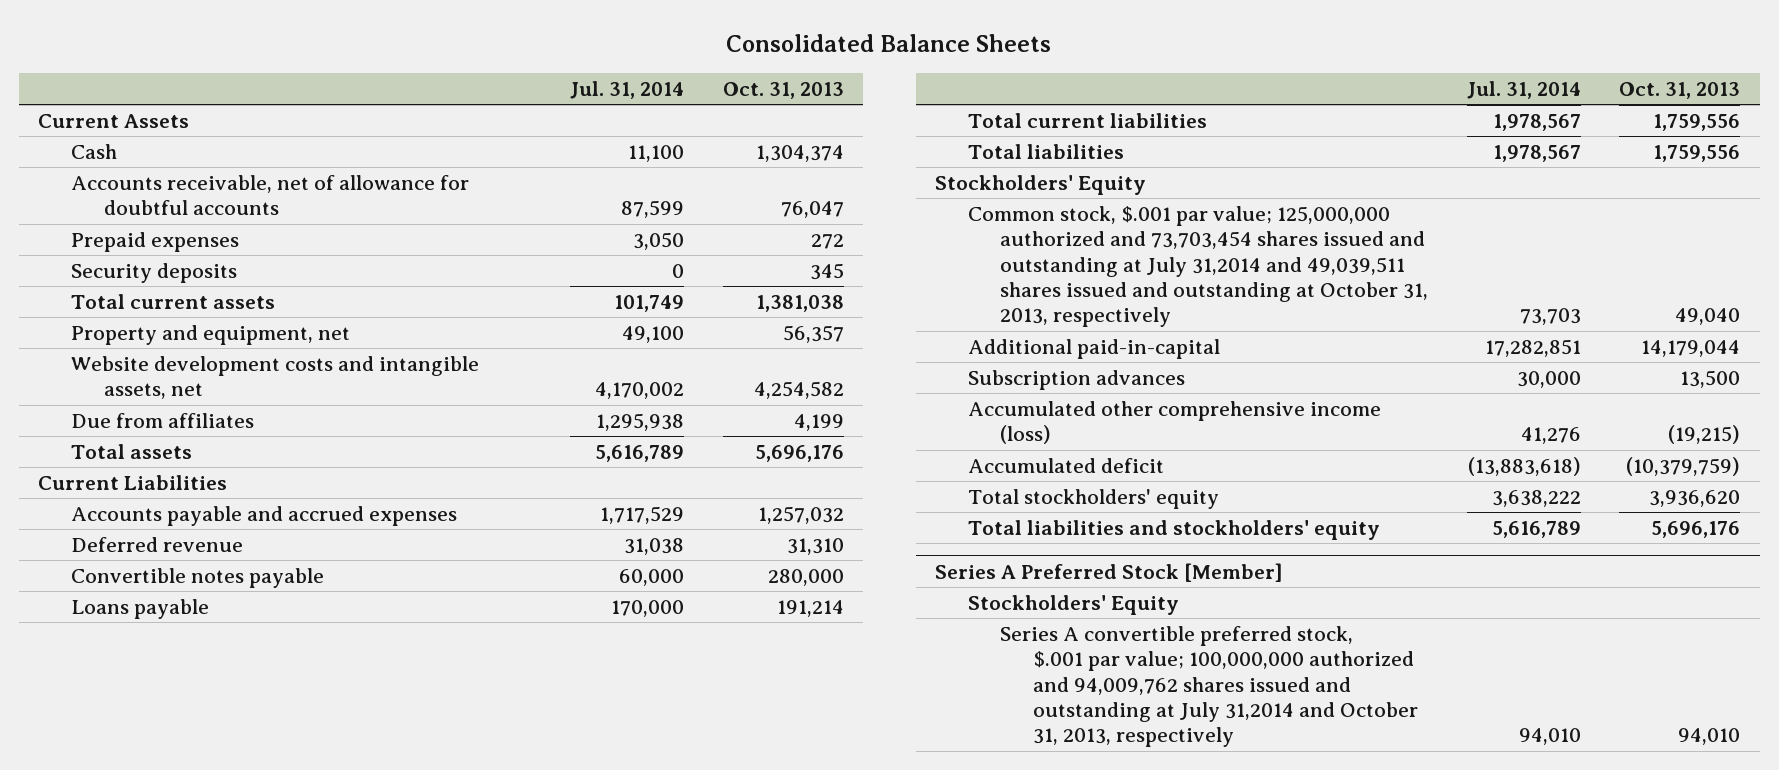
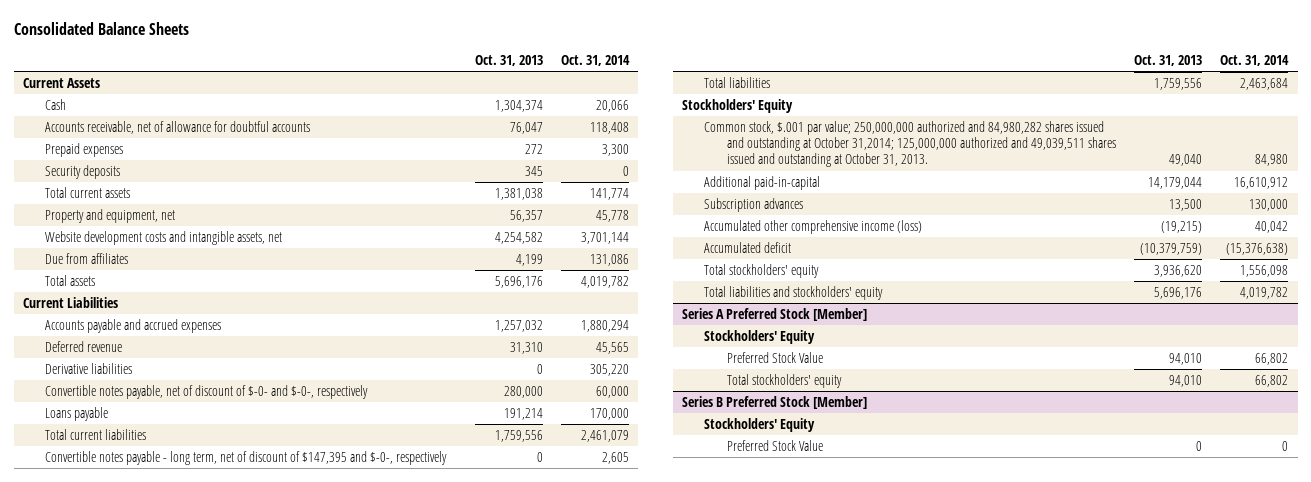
- | Jul. 31, 2014 | Oct. 31, 2013
+ | Oct. 31, 2013 | Oct. 31, 2014
- Convertible notes payable | 60,000 | 280,000
+ Derivative liabilities | 0 | 305,220
+ Convertible notes payable, net of discount of $-0- and $-0-, respectively | 280,000 | 60,000
+ Convertible notes payable - long term, net of discount of $147,395 and $-0-, respectively | 0 | 2,605
- Common stock, $.001 par value; 125,000,000 authorized and 73,703,454 shares issued and outstanding at July 31,2014 and 49,039,511 shares issued and outstanding at October 31, 2013, respectively | 73,703 | 49,040
+ Common stock, $.001 par value; 250,000,000 authorized and 84,980,282 shares issued and outstanding at October 31,2014; 125,000,000 authorized and 49,039,511 shares issued and outstanding at October 31, 2013. | 49,040 | 84,980
@ Series A Preferred Stock [Member]
- Series A convertible preferred stock, $.001 par value; 100,000,000 authorized and 94,009,762 shares issued and outstanding at July 31,2014 and October 31, 2013, respectively | 94,010 | 94,010
+ Preferred Stock Value | 94,010 | 66,802
+ Total stockholders' equity | 94,010 | 66,802
+ Series B Preferred Stock [Member]
+ Stockholders' Equity
+ Preferred Stock Value | 0 | 0

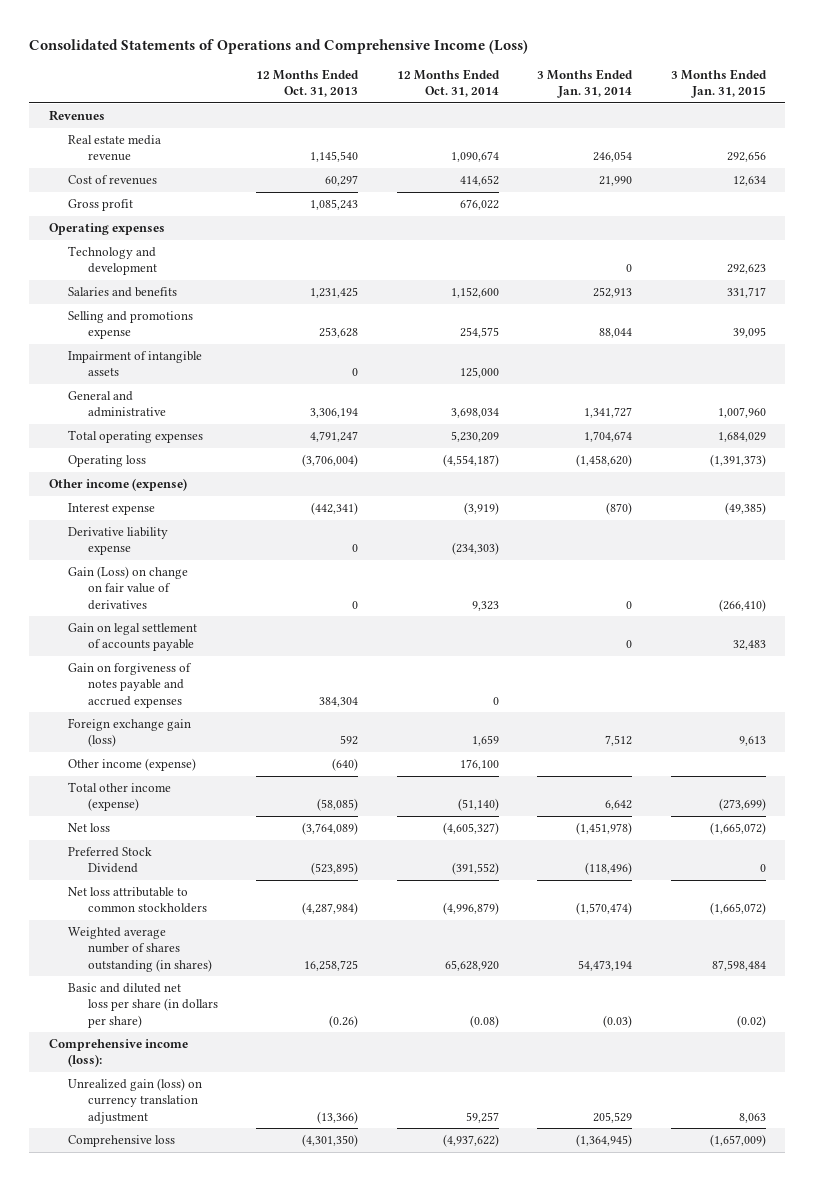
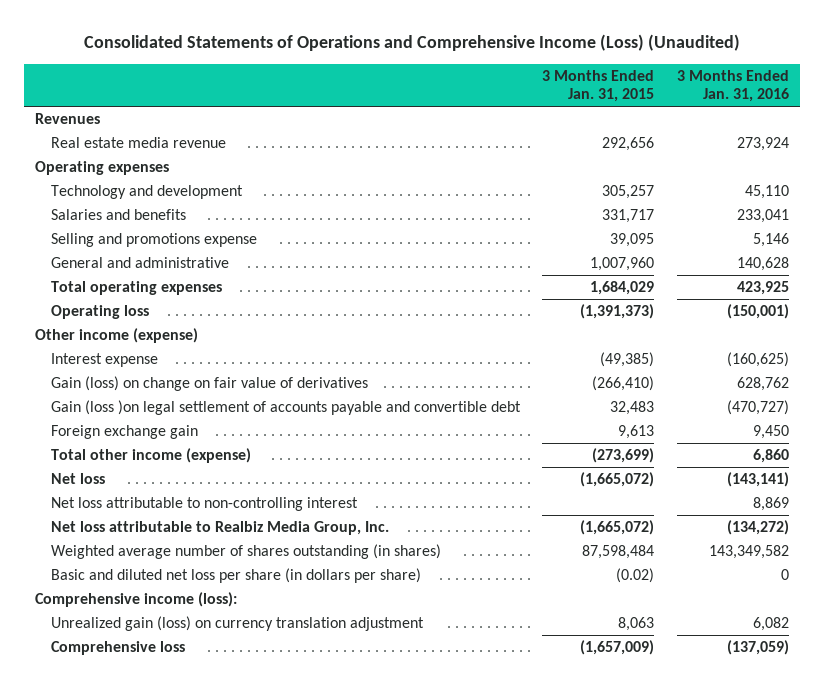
- Consolidated Statements of Operations and Comprehensive Income (Loss)
+ Consolidated Statements of Operations and Comprehensive Income (Loss) (Unaudited)
- | 12 Months Ended Oct. 31, 2013 | 12 Months Ended Oct. 31, 2014 | 3 Months Ended Jan. 31, 2014 | 3 Months Ended Jan. 31, 2015
+ | 3 Months Ended Jan. 31, 2015 | 3 Months Ended Jan. 31, 2016
- Cost of revenues | 60,297 | 414,652 | 21,990 | 12,634
- Gross profit | 1,085,243 | 676,022 | |
- Technology and development | | | 0 | 292,623
+ Technology and development | 305,257 | 45,110
- Impairment of intangible assets | 0 | 125,000 | |
- Derivative liability expense | 0 | (234,303) | |
- Gain (Loss) on change on fair value of derivatives | 0 | 9,323 | 0 | (266,410)
- Gain on legal settlement of accounts payable | | | 0 | 32,483
- Gain on forgiveness of notes payable and accrued expenses | 384,304 | 0 | |
- Foreign exchange gain (loss) | 592 | 1,659 | 7,512 | 9,613
- Other income (expense) | (640) | 176,100 | |
+ Gain (loss) on change on fair value of derivatives | (266,410) | 628,762
+ Gain (loss )on legal settlement of accounts payable and convertible debt | 32,483 | (470,727)
+ Foreign exchange gain | 9,613 | 9,450
- Preferred Stock Dividend | (523,895) | (391,552) | (118,496) | 0
- Net loss attributable to common stockholders | (4,287,984) | (4,996,879) | (1,570,474) | (1,665,072)
+ Net loss attributable to non-controlling interest | | 8,869
+ Net loss attributable to Realbiz Media Group, Inc. | (1,665,072) | (134,272)

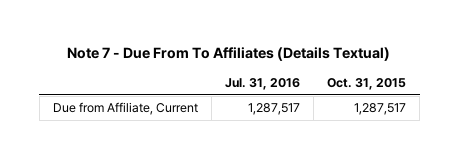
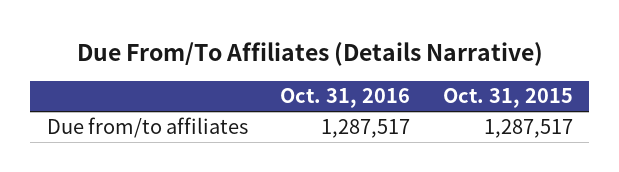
- Note 7 - Due From To Affiliates (Details Textual)
+ Due From/To Affiliates (Details Narrative)
- | Jul. 31, 2016 | Oct. 31, 2015
+ | Oct. 31, 2016 | Oct. 31, 2015
- Due from Affiliate, Current | 1,287,517 | 1,287,517
+ Due from/to affiliates | 1,287,517 | 1,287,517

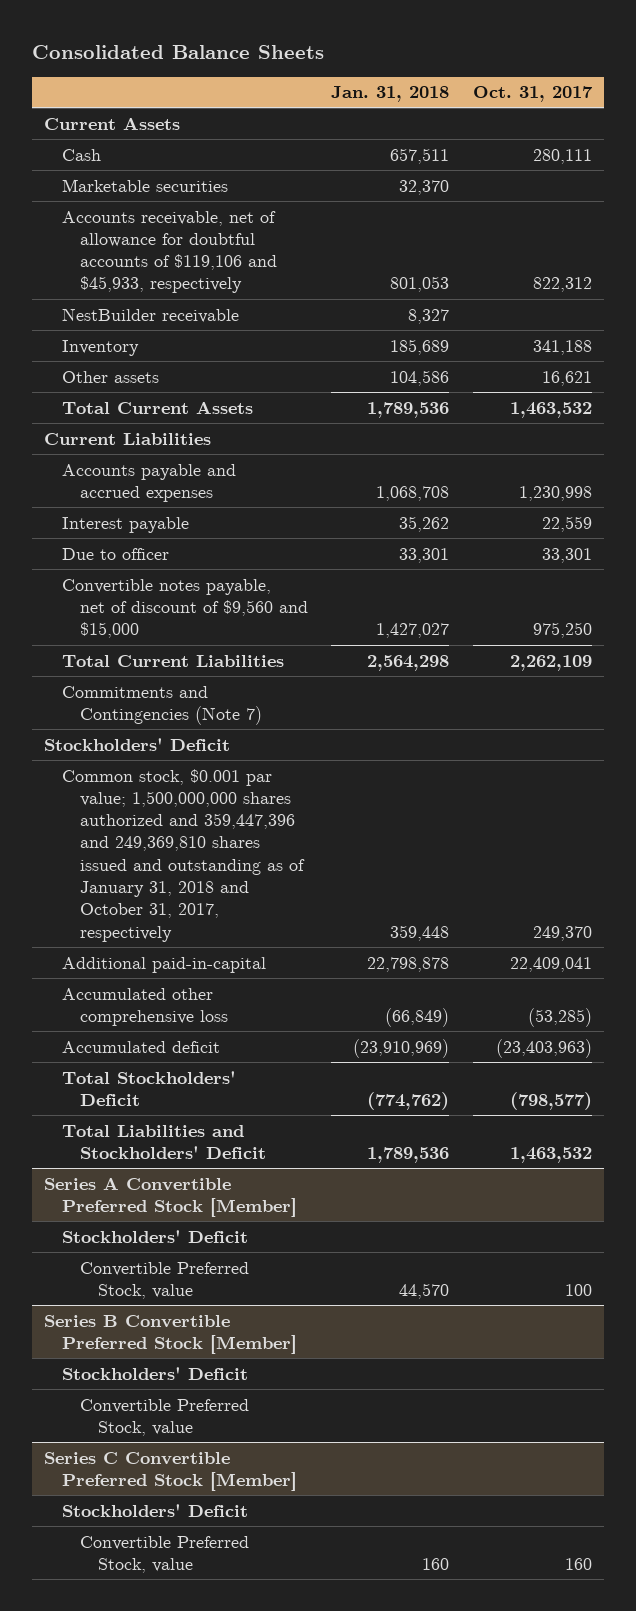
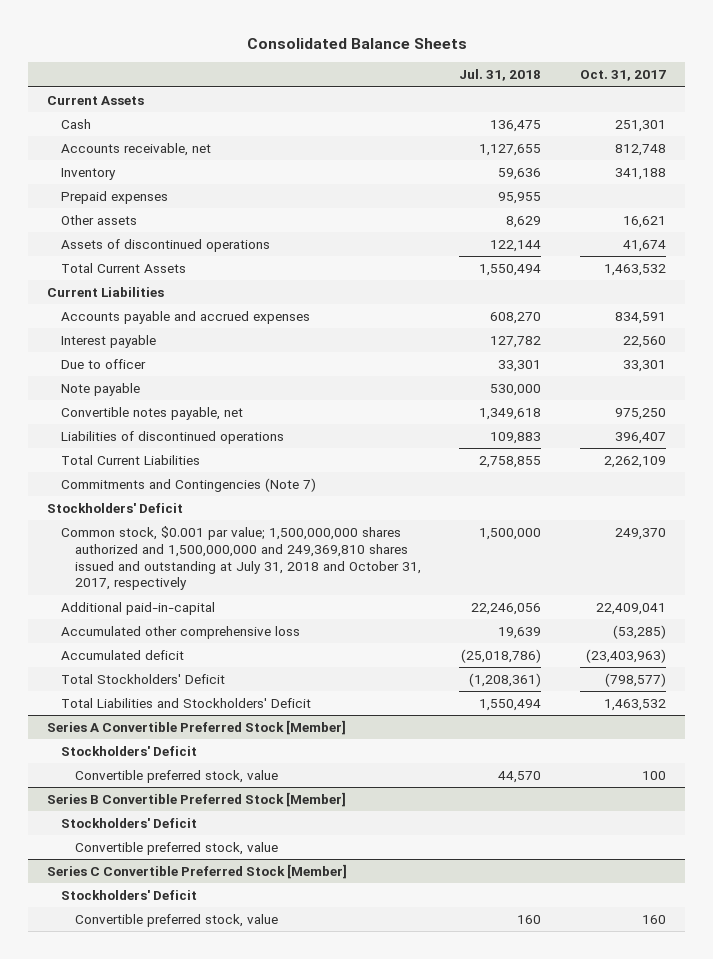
- | Jan. 31, 2018 | Oct. 31, 2017
+ | Jul. 31, 2018 | Oct. 31, 2017
- Cash | 657,511 | 280,111
- Marketable securities | 32,370 |
- Accounts receivable, net of allowance for doubtful accounts of $119,106 and $45,933, respectively | 801,053 | 822,312
- NestBuilder receivable | 8,327 |
+ Cash | 136,475 | 251,301
+ Accounts receivable, net | 1,127,655 | 812,748
+ Prepaid expenses | 95,955 |
+ Assets of discontinued operations | 122,144 | 41,674
- Accounts payable and accrued expenses | 1,068,708 | 1,230,998
- Interest payable | 35,262 | 22,559
+ Accounts payable and accrued expenses | 608,270 | 834,591
+ Interest payable | 127,782 | 22,560
- Convertible notes payable, net of discount of $9,560 and $15,000 | 1,427,027 | 975,250
+ Note payable | 530,000 |
+ Convertible notes payable, net | 1,349,618 | 975,250
+ Liabilities of discontinued operations | 109,883 | 396,407
- Common stock, $0.001 par value; 1,500,000,000 shares authorized and 359,447,396 and 249,369,810 shares issued and outstanding as of January 31, 2018 and October 31, 2017, respectively | 359,448 | 249,370
+ Common stock, $0.001 par value; 1,500,000,000 shares authorized and 1,500,000,000 and 249,369,810 shares issued and outstanding at July 31, 2018 and October 31, 2017, respectively | 1,500,000 | 249,370
@ Series A Convertible Preferred Stock [Member]
- Convertible Preferred Stock, value | 44,570 | 100
+ Convertible preferred stock, value | 44,570 | 100
@ Series B Convertible Preferred Stock [Member]
- Convertible Preferred Stock, value
+ Convertible preferred stock, value
@ Series C Convertible Preferred Stock [Member]
- Convertible Preferred Stock, value | 160 | 160
+ Convertible preferred stock, value | 160 | 160

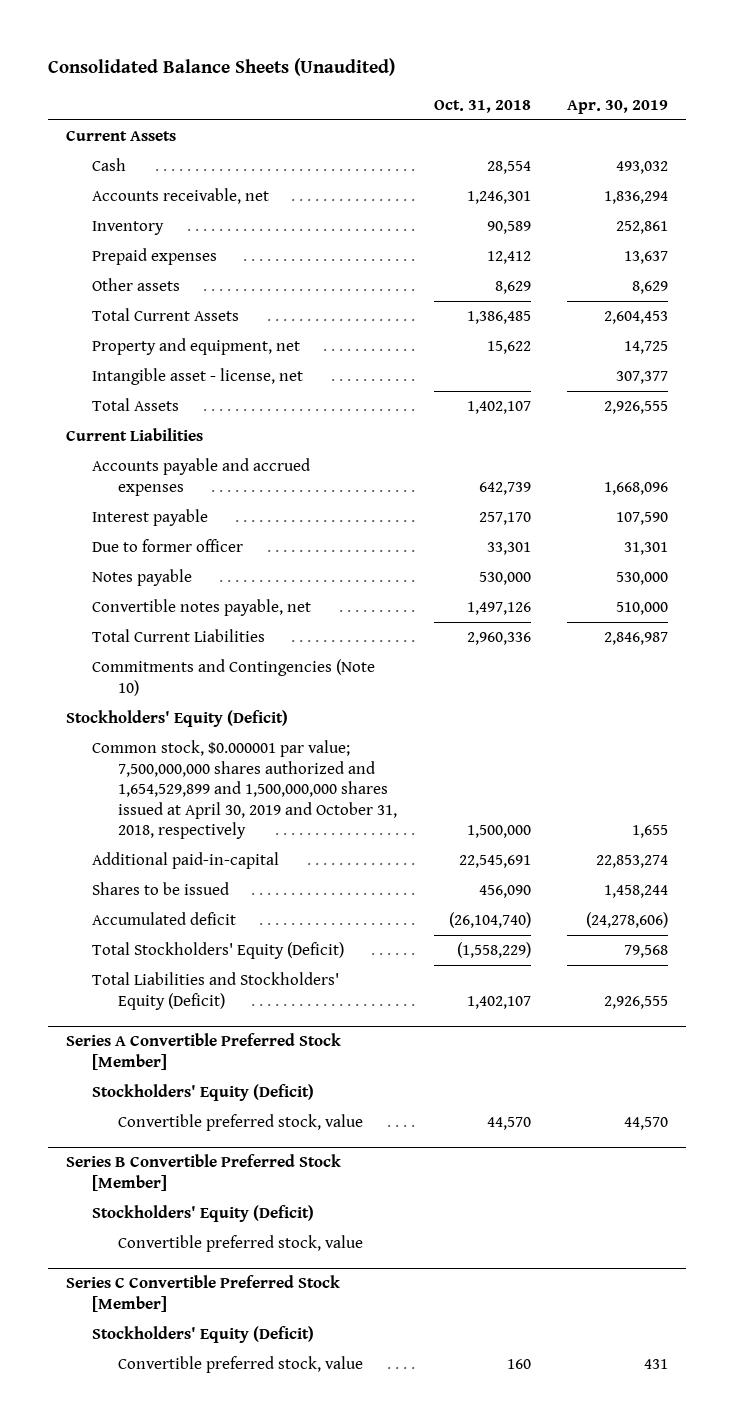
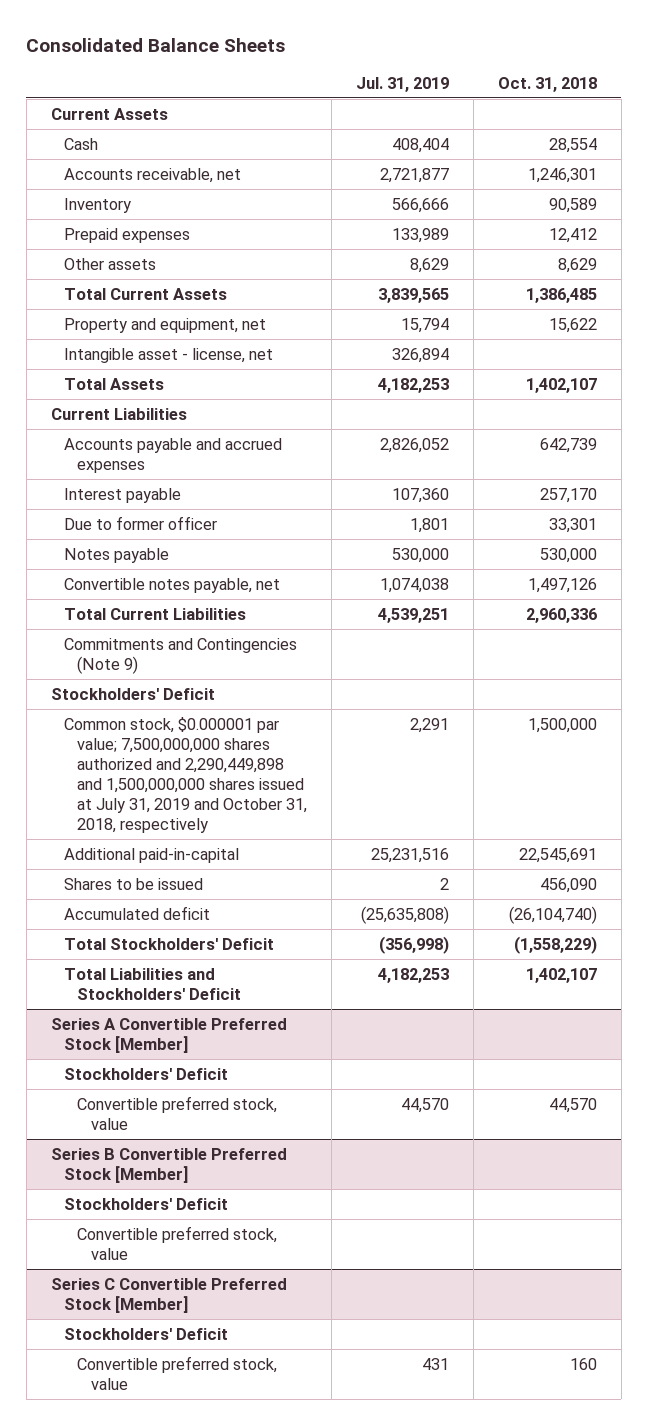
- Consolidated Balance Sheets (Unaudited)
+ Consolidated Balance Sheets
- | Oct. 31, 2018 | Apr. 30, 2019
+ | Jul. 31, 2019 | Oct. 31, 2018
- Commitments and Contingencies (Note 10)
- Stockholders' Equity (Deficit)
- Common stock, $0.000001 par value; 7,500,000,000 shares authorized and 1,654,529,899 and 1,500,000,000 shares issued at April 30, 2019 and October 31, 2018, respectively | 1,500,000 | 1,655
+ Commitments and Contingencies (Note 9)
+ Stockholders' Deficit
+ Common stock, $0.000001 par value; 7,500,000,000 shares authorized and 2,290,449,898 and 1,500,000,000 shares issued at July 31, 2019 and October 31, 2018, respectively | 2,291 | 1,500,000
- Total Stockholders' Equity (Deficit) | (1,558,229) | 79,568
- Total Liabilities and Stockholders' Equity (Deficit) | 1,402,107 | 2,926,555
+ Total Stockholders' Deficit | (356,998) | (1,558,229)
+ Total Liabilities and Stockholders' Deficit | 4,182,253 | 1,402,107
@ Series A Convertible Preferred Stock [Member]
- Stockholders' Equity (Deficit)
+ Stockholders' Deficit
@ Series B Convertible Preferred Stock [Member]
- Stockholders' Equity (Deficit)
+ Stockholders' Deficit
@ Series C Convertible Preferred Stock [Member]
- Stockholders' Equity (Deficit)
+ Stockholders' Deficit

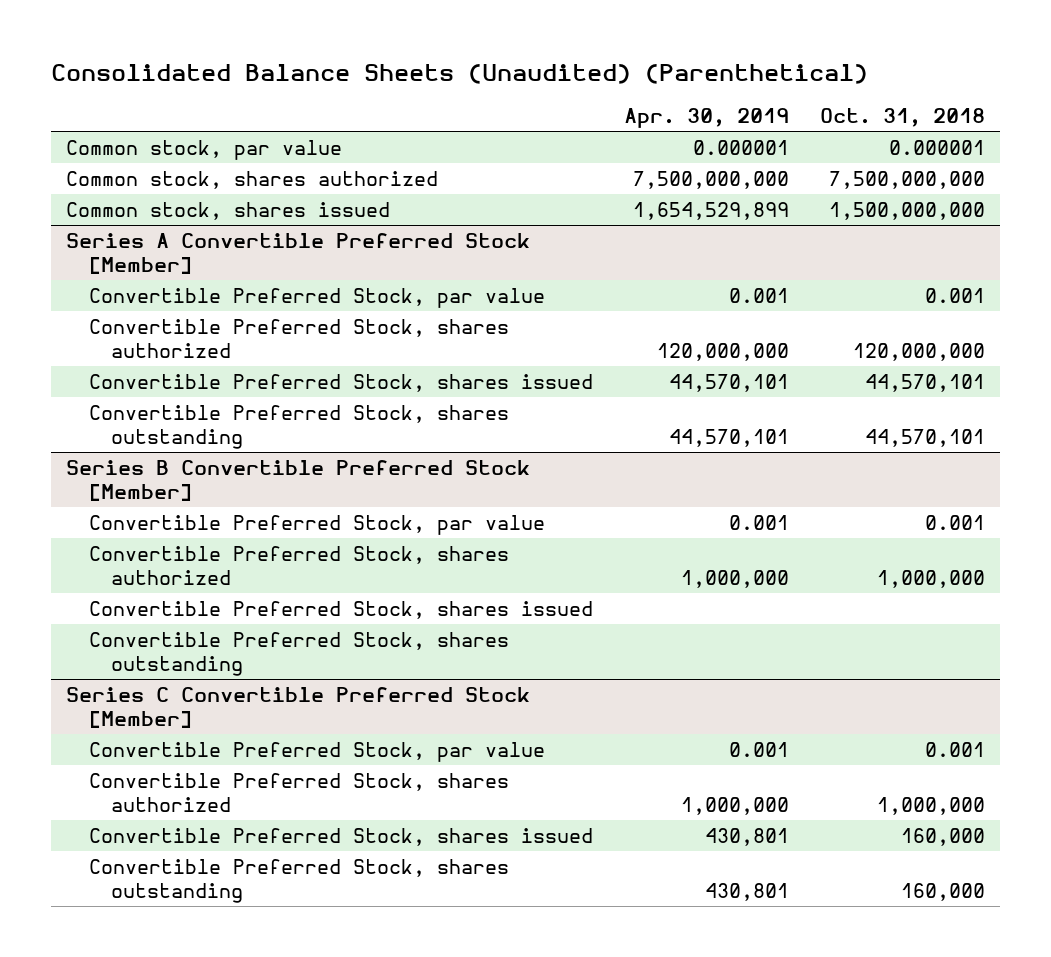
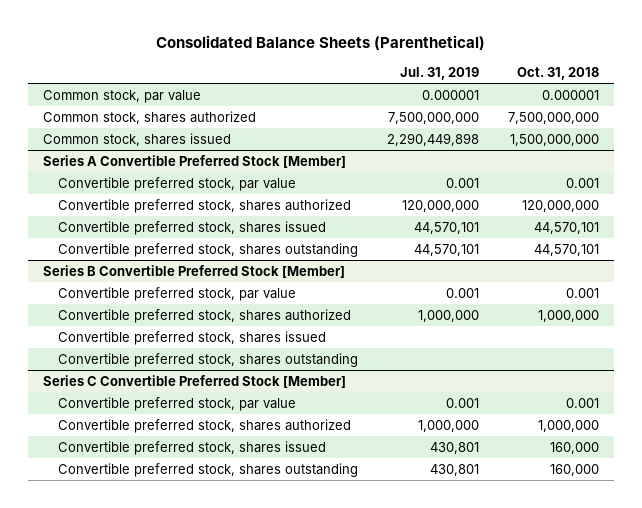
- Consolidated Balance Sheets (Unaudited) (Parenthetical)
+ Consolidated Balance Sheets (Parenthetical)
- | Apr. 30, 2019 | Oct. 31, 2018
+ | Jul. 31, 2019 | Oct. 31, 2018
@ Series A Convertible Preferred Stock [Member]
- Convertible Preferred Stock, par value | 0.001 | 0.001
- Convertible Preferred Stock, shares authorized | 120,000,000 | 120,000,000
- Convertible Preferred Stock, shares issued | 44,570,101 | 44,570,101
- Convertible Preferred Stock, shares outstanding | 44,570,101 | 44,570,101
+ Convertible preferred stock, par value | 0.001 | 0.001
+ Convertible preferred stock, shares authorized | 120,000,000 | 120,000,000
+ Convertible preferred stock, shares issued | 44,570,101 | 44,570,101
+ Convertible preferred stock, shares outstanding | 44,570,101 | 44,570,101
@ Series B Convertible Preferred Stock [Member]
- Convertible Preferred Stock, par value | 0.001 | 0.001
- Convertible Preferred Stock, shares authorized | 1,000,000 | 1,000,000
- Convertible Preferred Stock, shares issued
- Convertible Preferred Stock, shares outstanding
+ Convertible preferred stock, par value | 0.001 | 0.001
+ Convertible preferred stock, shares authorized | 1,000,000 | 1,000,000
+ Convertible preferred stock, shares issued
+ Convertible preferred stock, shares outstanding
@ Series C Convertible Preferred Stock [Member]
- Convertible Preferred Stock, par value | 0.001 | 0.001
- Convertible Preferred Stock, shares authorized | 1,000,000 | 1,000,000
- Convertible Preferred Stock, shares issued | 430,801 | 160,000
- Convertible Preferred Stock, shares outstanding | 430,801 | 160,000
+ Convertible preferred stock, par value | 0.001 | 0.001
+ Convertible preferred stock, shares authorized | 1,000,000 | 1,000,000
+ Convertible preferred stock, shares issued | 430,801 | 160,000
+ Convertible preferred stock, shares outstanding | 430,801 | 160,000

